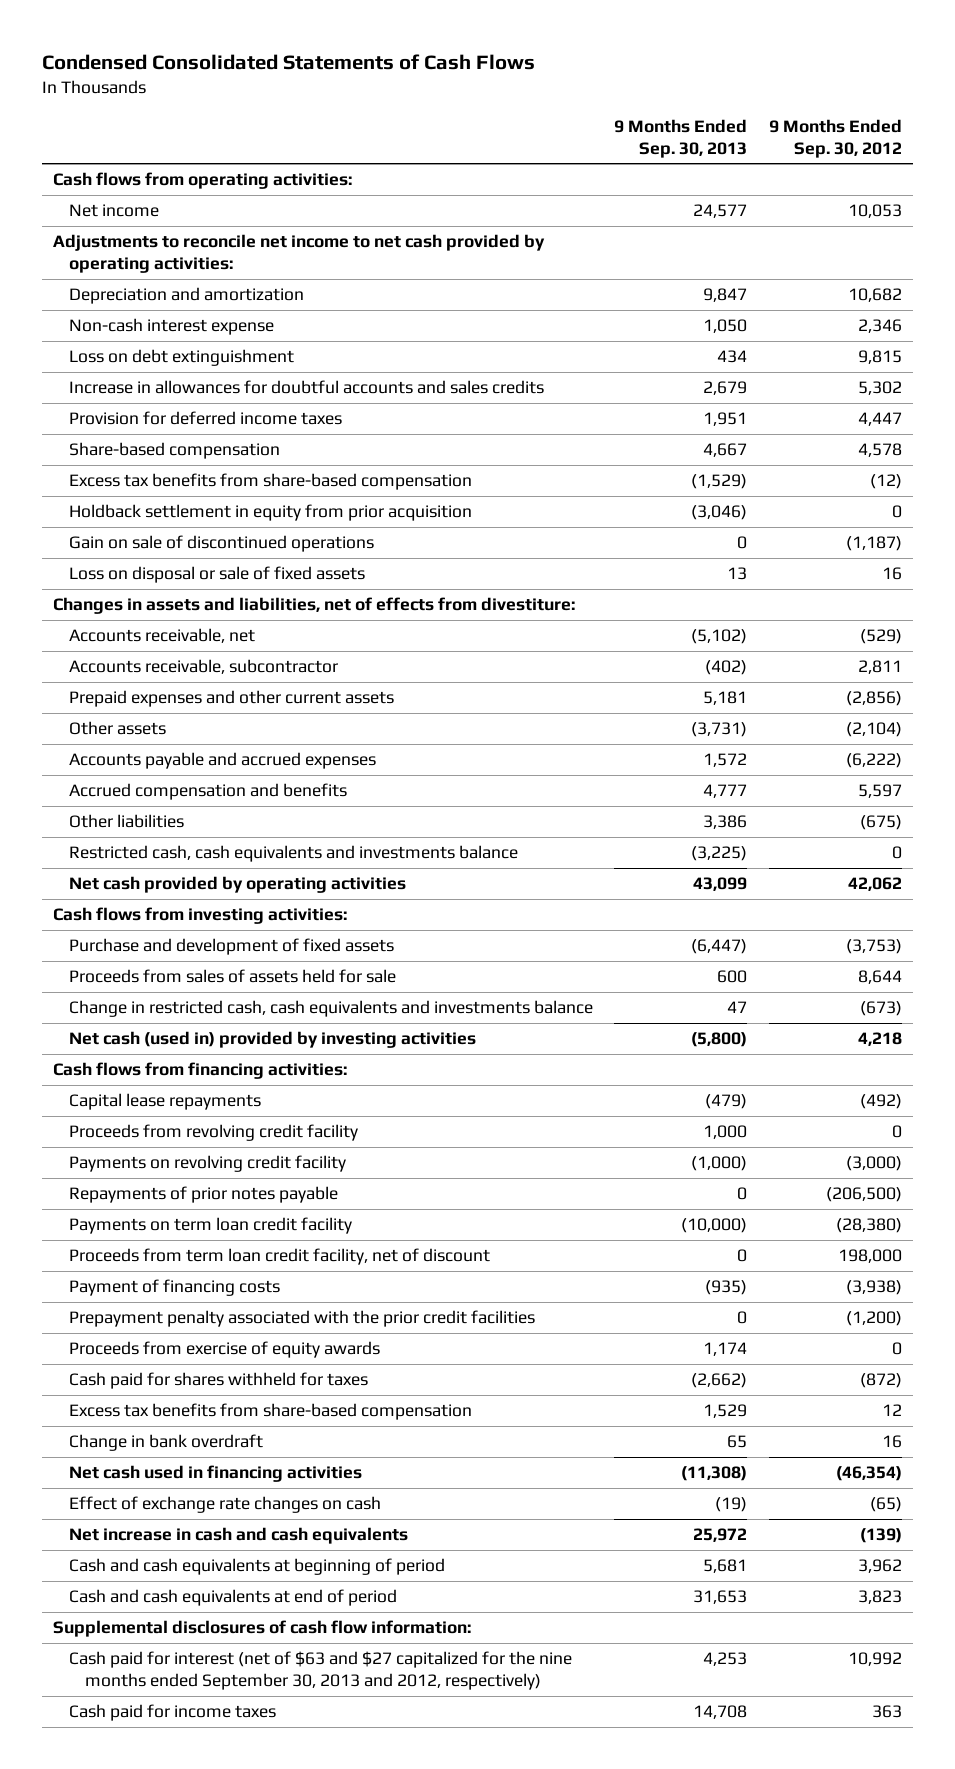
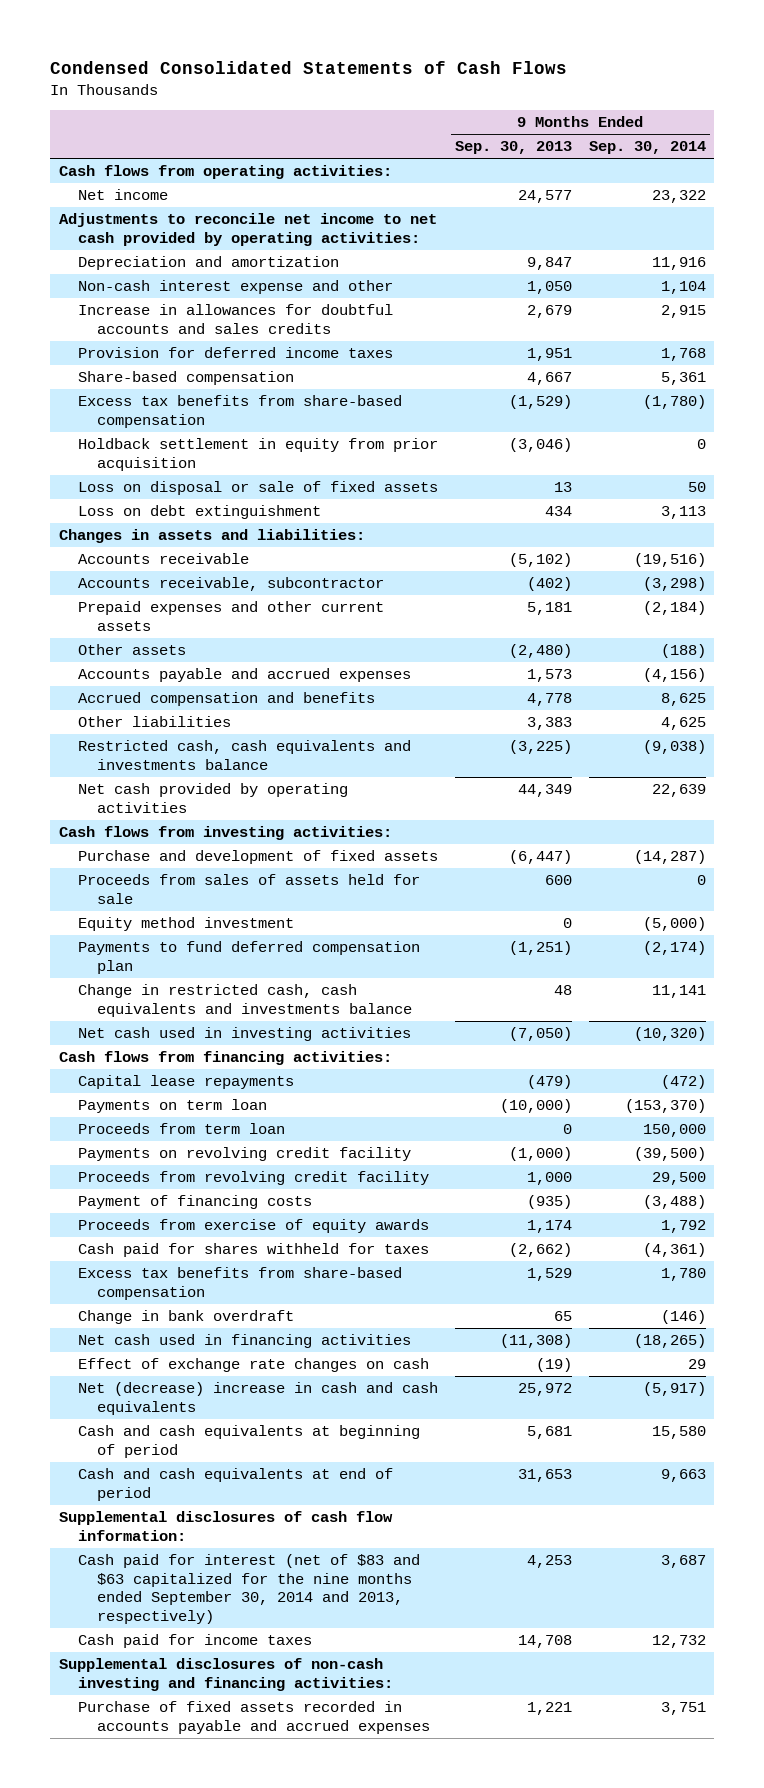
- | 9 Months Ended Sep. 30, 2013 | 9 Months Ended Sep. 30, 2012
+ | 9 Months Ended Sep. 30, 2013 | 9 Months Ended Sep. 30, 2014
- Non-cash interest expense | 1,050 | 2,346
+ Non-cash interest expense and other | 1,050 | 1,104
- Gain on sale of discontinued operations | 0 | (1,187)
- Changes in assets and liabilities, net of effects from divestiture:
- Accounts receivable, net | (5,102) | (529)
moved down: Loss on debt extinguishment | 434 | 3,113
+ Changes in assets and liabilities:
+ Accounts receivable | (5,102) | (19,516)
- Other assets | (3,731) | (2,104)
- Accounts payable and accrued expenses | 1,572 | (6,222)
- Accrued compensation and benefits | 4,777 | 5,597
- Other liabilities | 3,386 | (675)
+ Other assets | (2,480) | (188)
+ Accounts payable and accrued expenses | 1,573 | (4,156)
+ Accrued compensation and benefits | 4,778 | 8,625
+ Other liabilities | 3,383 | 4,625
- Net cash provided by operating activities | 43,099 | 42,062
+ Net cash provided by operating activities | 44,349 | 22,639
- Change in restricted cash, cash equivalents and investments balance | 47 | (673)
- Net cash (used in) provided by investing activities | (5,800) | 4,218
+ Equity method investment | 0 | (5,000)
+ Payments to fund deferred compensation plan | (1,251) | (2,174)
+ Change in restricted cash, cash equivalents and investments balance | 48 | 11,141
+ Net cash used in investing activities | (7,050) | (10,320)
+ Payments on term loan | (10,000) | (153,370)
+ Proceeds from term loan | 0 | 150,000
- Repayments of prior notes payable | 0 | (206,500)
- Payments on term loan credit facility | (10,000) | (28,380)
- Proceeds from term loan credit facility, net of discount | 0 | 198,000
moved down: Proceeds from revolving credit facility | 1,000 | 29,500
- Prepayment penalty associated with the prior credit facilities | 0 | (1,200)
- Net increase in cash and cash equivalents | 25,972 | (139)
+ Net (decrease) increase in cash and cash equivalents | 25,972 | (5,917)
- Cash paid for interest (net of $63 and $27 capitalized for the nine months ended September 30, 2013 and 2012, respectively) | 4,253 | 10,992
+ Cash paid for interest (net of $83 and $63 capitalized for the nine months ended September 30, 2014 and 2013, respectively) | 4,253 | 3,687
+ Supplemental disclosures of non-cash investing and financing activities:
+ Purchase of fixed assets recorded in accounts payable and accrued expenses | 1,221 | 3,751

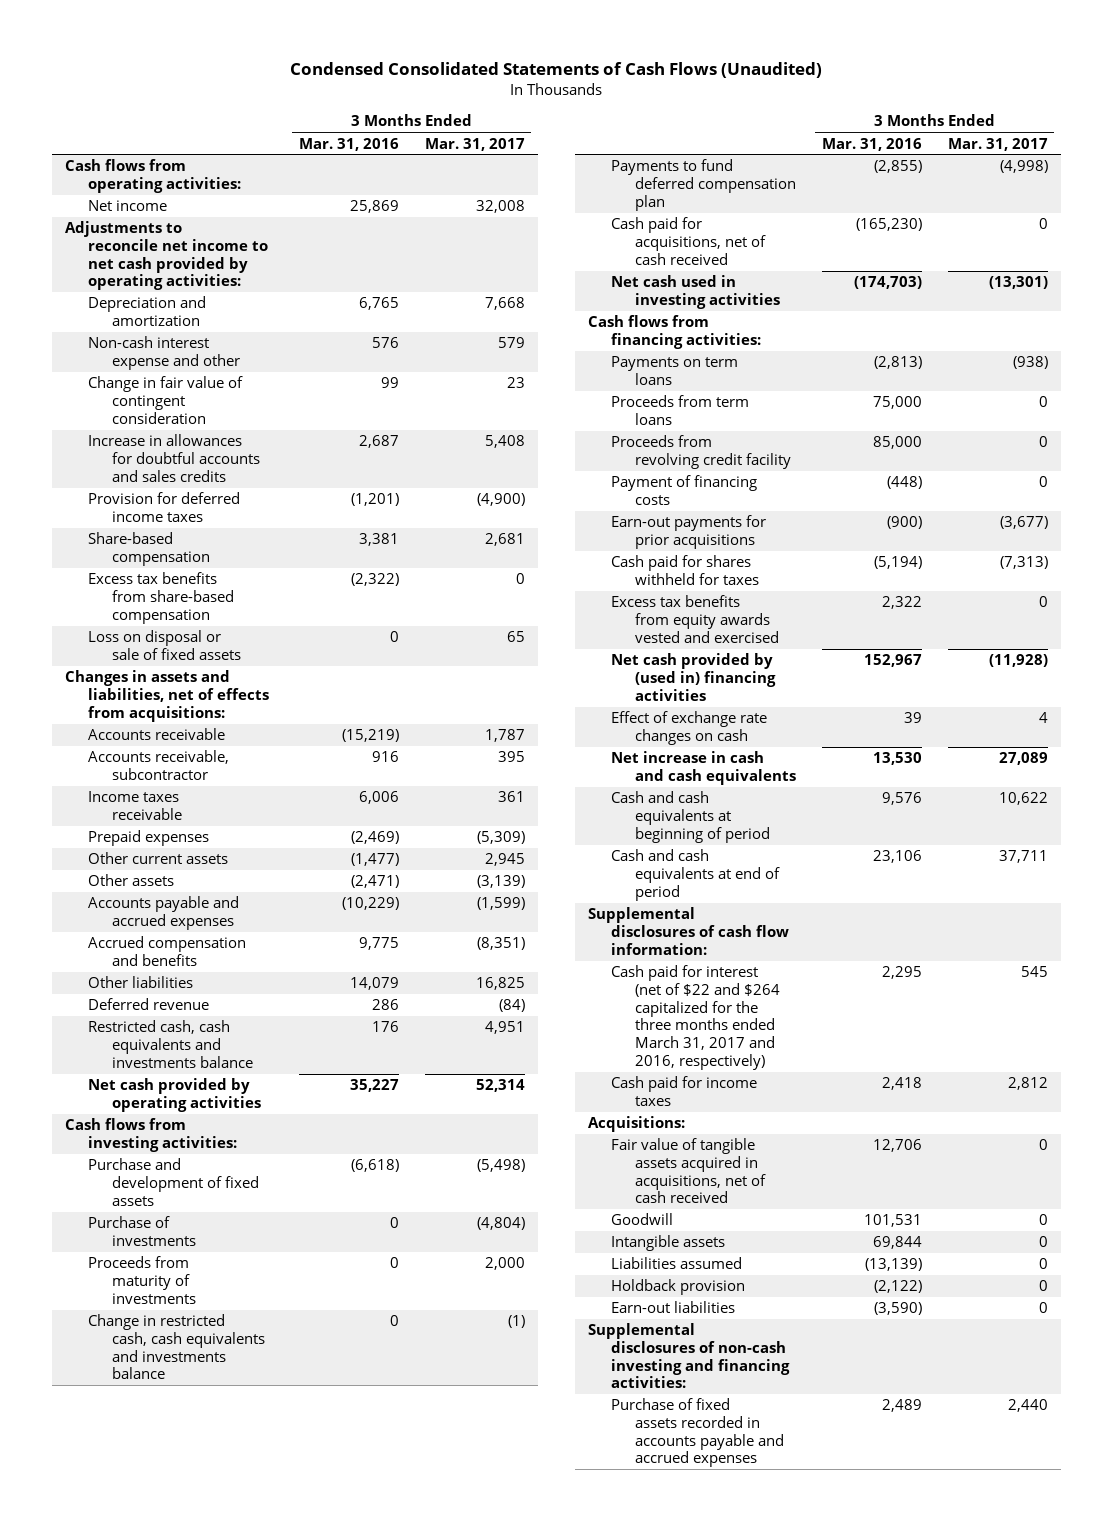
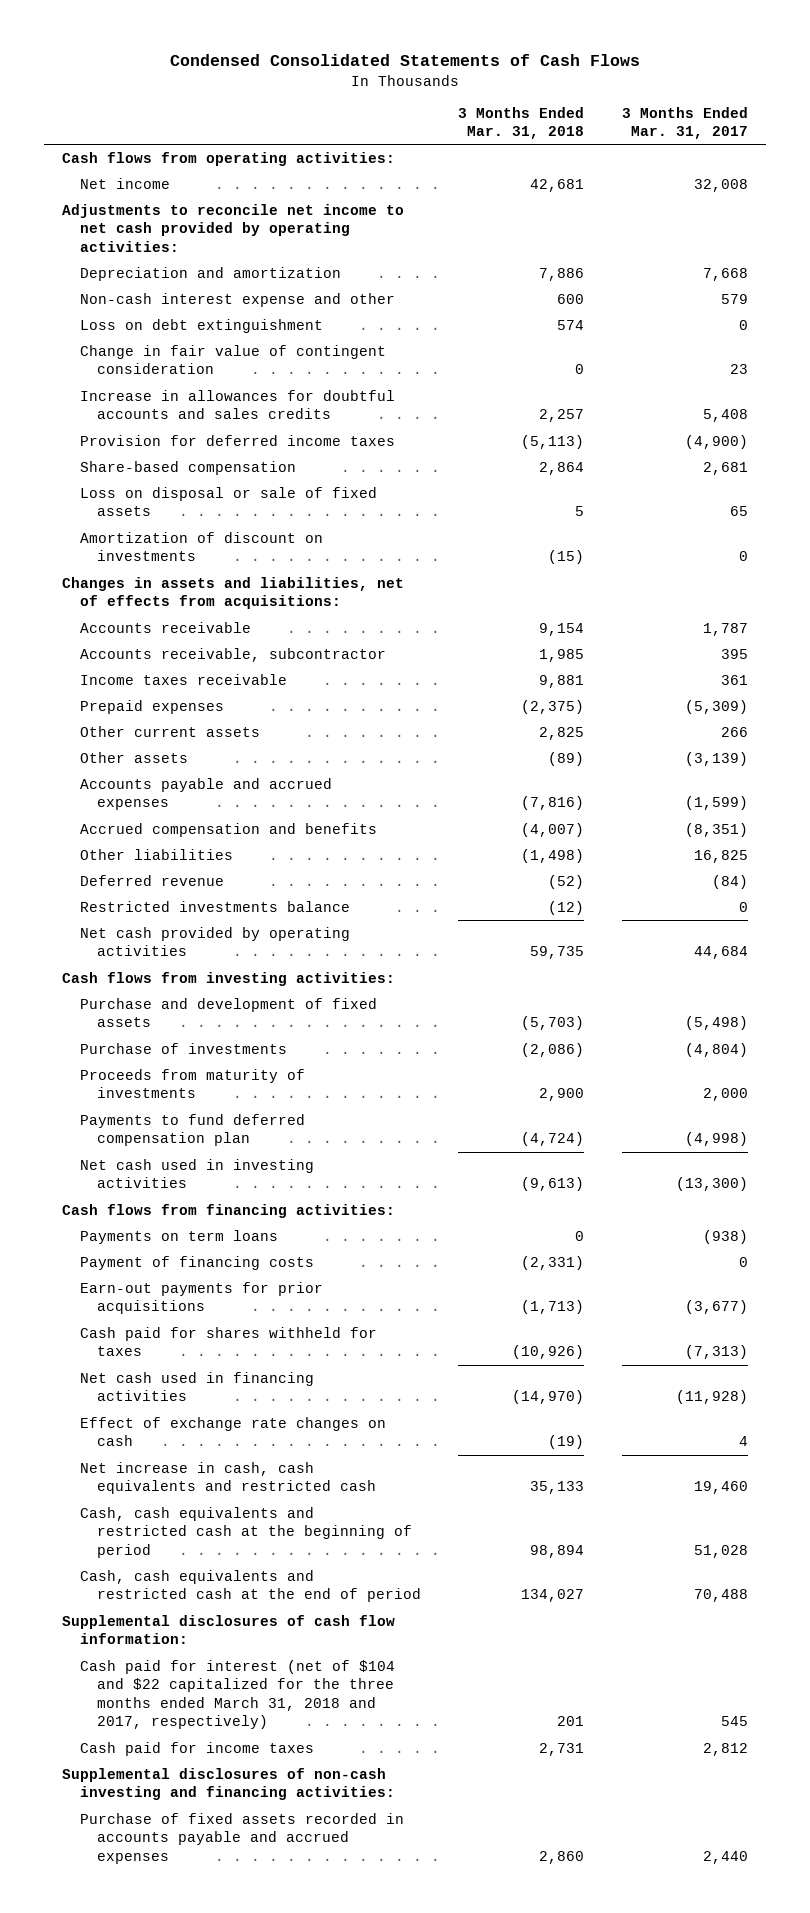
- Condensed Consolidated Statements of Cash Flows (Unaudited)
+ Condensed Consolidated Statements of Cash Flows
- | 3 Months Ended Mar. 31, 2016 | 3 Months Ended Mar. 31, 2017
+ | 3 Months Ended Mar. 31, 2018 | 3 Months Ended Mar. 31, 2017
+ Loss on debt extinguishment | 574 | 0
- Excess tax benefits from share-based compensation | (2,322) | 0
+ Amortization of discount on investments | (15) | 0
- Other current assets | (1,477) | 2,945
+ Other current assets | 2,825 | 266
- Restricted cash, cash equivalents and investments balance | 176 | 4,951
- Net cash provided by operating activities | 35,227 | 52,314
+ Restricted investments balance | (12) | 0
+ Net cash provided by operating activities | 59,735 | 44,684
- Change in restricted cash, cash equivalents and investments balance | 0 | (1)
- Cash paid for acquisitions, net of cash received | (165,230) | 0
- Net cash used in investing activities | (174,703) | (13,301)
+ Net cash used in investing activities | (9,613) | (13,300)
- Proceeds from term loans | 75,000 | 0
- Proceeds from revolving credit facility | 85,000 | 0
- Excess tax benefits from equity awards vested and exercised | 2,322 | 0
- Net cash provided by (used in) financing activities | 152,967 | (11,928)
+ Net cash used in financing activities | (14,970) | (11,928)
- Net increase in cash and cash equivalents | 13,530 | 27,089
- Cash and cash equivalents at beginning of period | 9,576 | 10,622
- Cash and cash equivalents at end of period | 23,106 | 37,711
+ Net increase in cash, cash equivalents and restricted cash | 35,133 | 19,460
+ Cash, cash equivalents and restricted cash at the beginning of period | 98,894 | 51,028
+ Cash, cash equivalents and restricted cash at the end of period | 134,027 | 70,488
- Cash paid for interest (net of $22 and $264 capitalized for the three months ended March 31, 2017 and 2016, respectively) | 2,295 | 545
+ Cash paid for interest (net of $104 and $22 capitalized for the three months ended March 31, 2018 and 2017, respectively) | 201 | 545
- Acquisitions:
- Fair value of tangible assets acquired in acquisitions, net of cash received | 12,706 | 0
- Goodwill | 101,531 | 0
- Intangible assets | 69,844 | 0
- Liabilities assumed | (13,139) | 0
- Holdback provision | (2,122) | 0
- Earn-out liabilities | (3,590) | 0

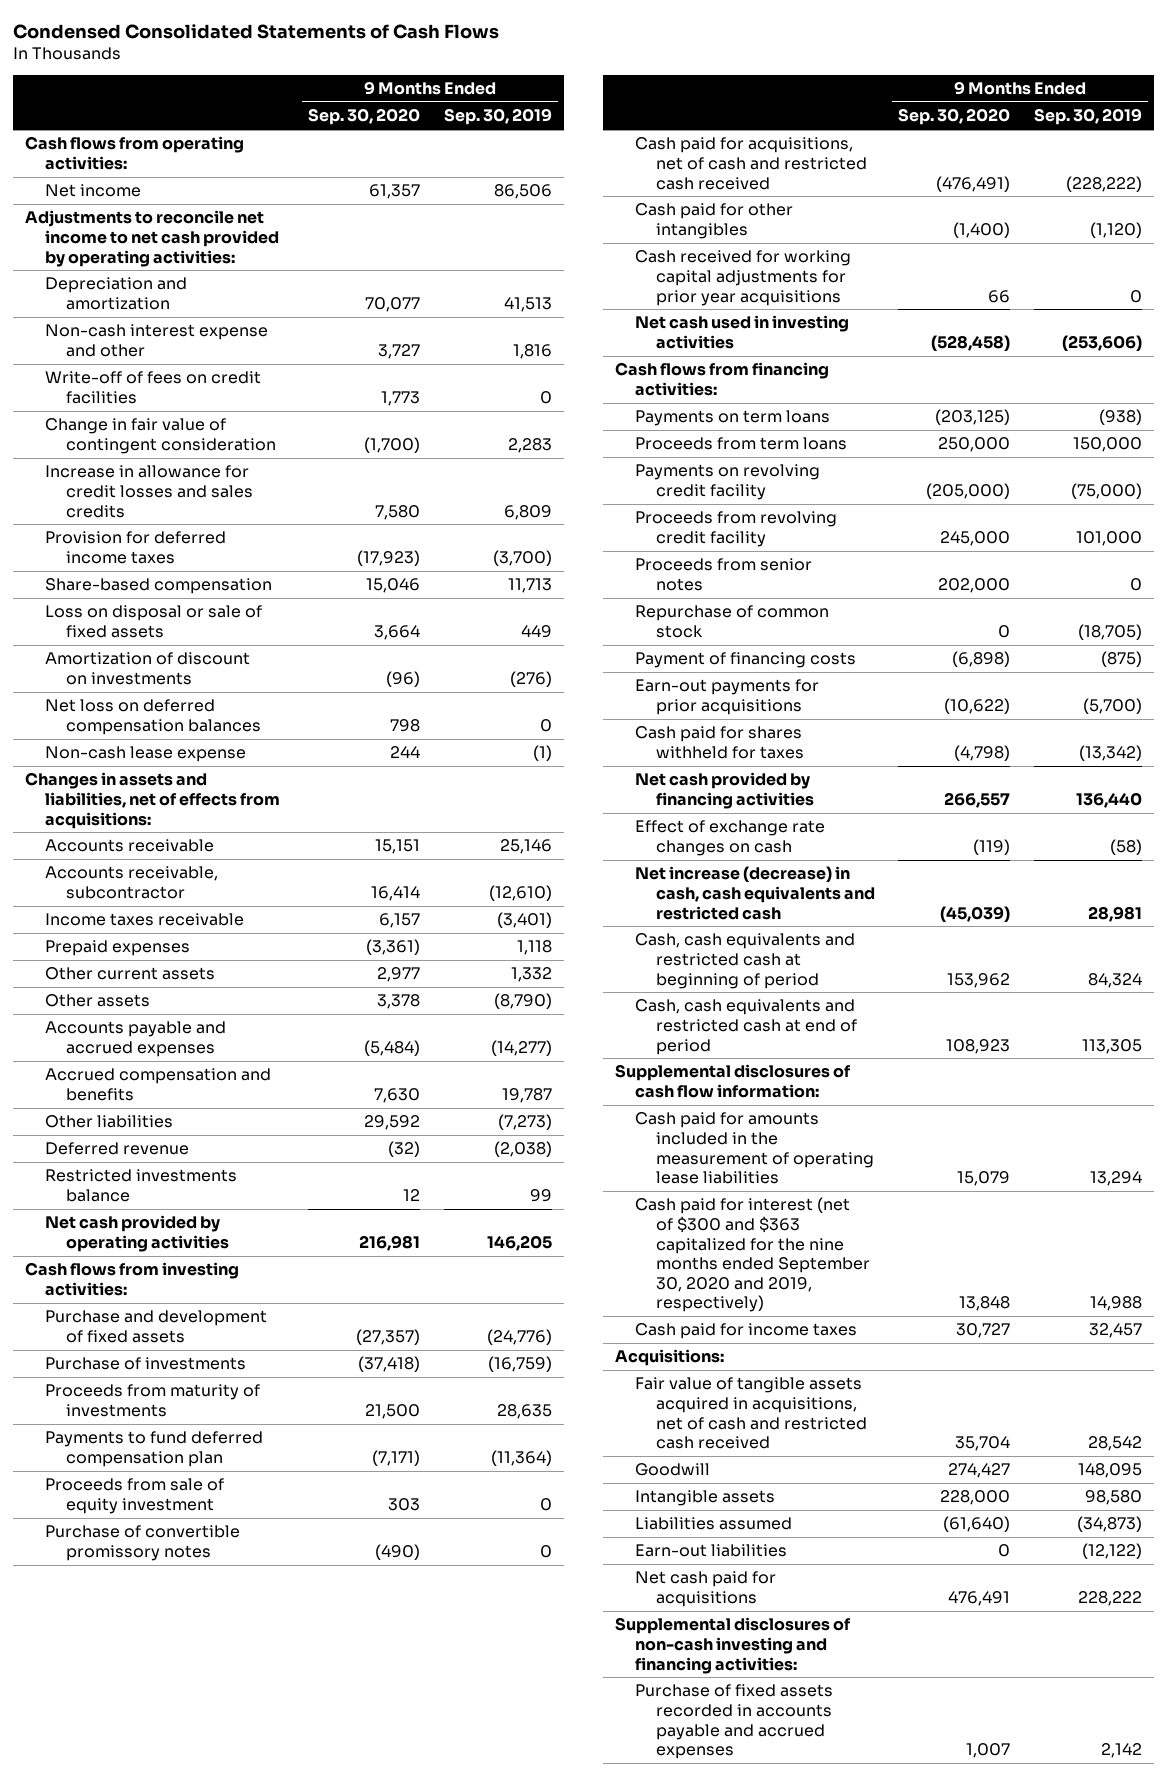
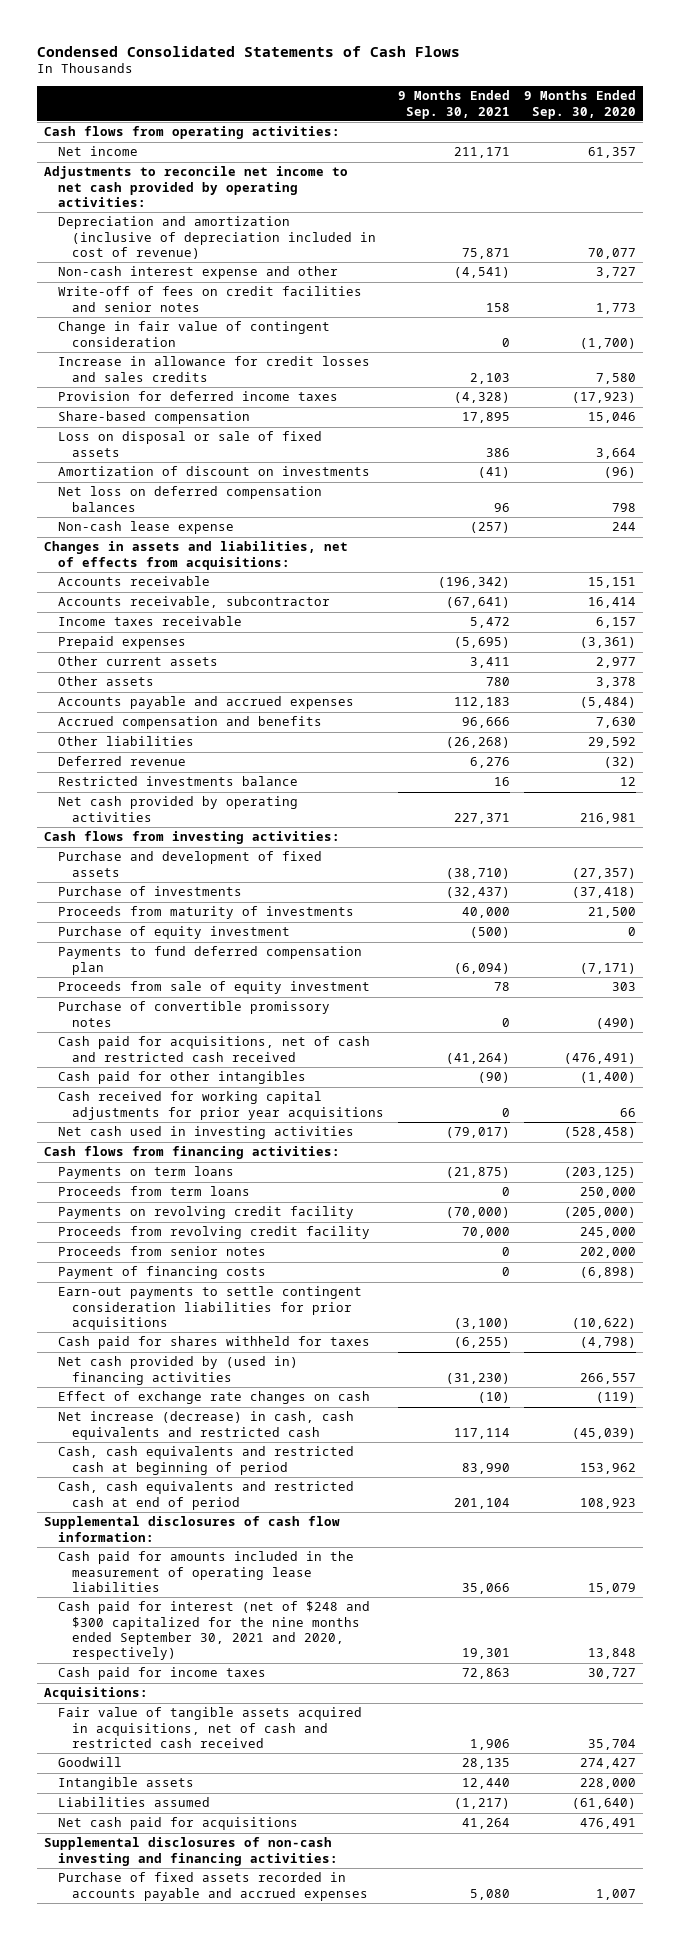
- | 9 Months Ended Sep. 30, 2020 | 9 Months Ended Sep. 30, 2019
+ | 9 Months Ended Sep. 30, 2021 | 9 Months Ended Sep. 30, 2020
- Depreciation and amortization | 70,077 | 41,513
+ Depreciation and amortization (inclusive of depreciation included in cost of revenue) | 75,871 | 70,077
- Write-off of fees on credit facilities | 1,773 | 0
+ Write-off of fees on credit facilities and senior notes | 158 | 1,773
+ Purchase of equity investment | (500) | 0
- Repurchase of common stock | 0 | (18,705)
- Earn-out payments for prior acquisitions | (10,622) | (5,700)
+ Earn-out payments to settle contingent consideration liabilities for prior acquisitions | (3,100) | (10,622)
- Net cash provided by financing activities | 266,557 | 136,440
+ Net cash provided by (used in) financing activities | (31,230) | 266,557
- Cash paid for interest (net of $300 and $363 capitalized for the nine months ended September 30, 2020 and 2019, respectively) | 13,848 | 14,988
+ Cash paid for interest (net of $248 and $300 capitalized for the nine months ended September 30, 2021 and 2020, respectively) | 19,301 | 13,848
- Earn-out liabilities | 0 | (12,122)

